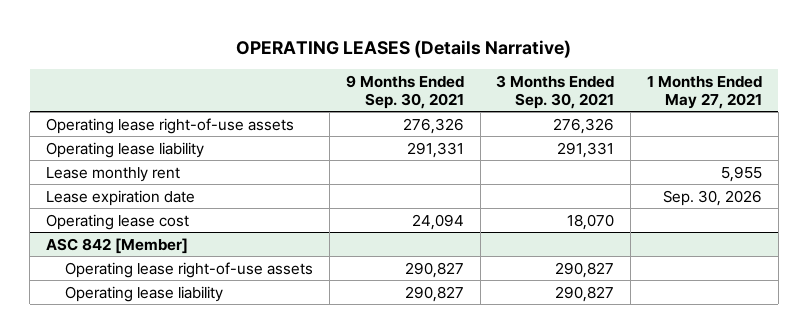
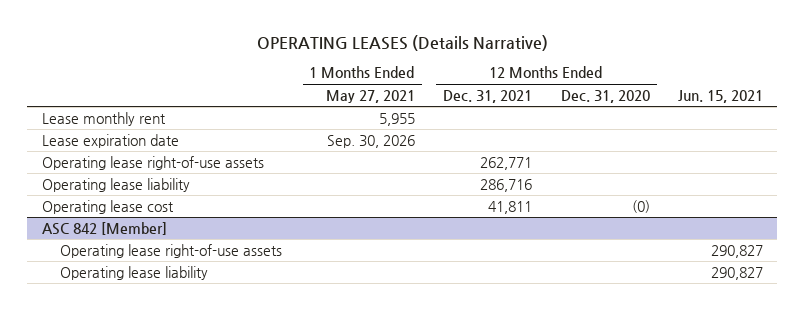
- | 9 Months Ended Sep. 30, 2021 | 3 Months Ended Sep. 30, 2021 | 1 Months Ended May 27, 2021
+ | 1 Months Ended May 27, 2021 | 12 Months Ended Dec. 31, 2021 | 12 Months Ended Dec. 31, 2020 | Jun. 15, 2021
moved down: Operating lease right-of-use assets | | 262,771 | |
moved down: Operating lease liability | | 286,716 | |

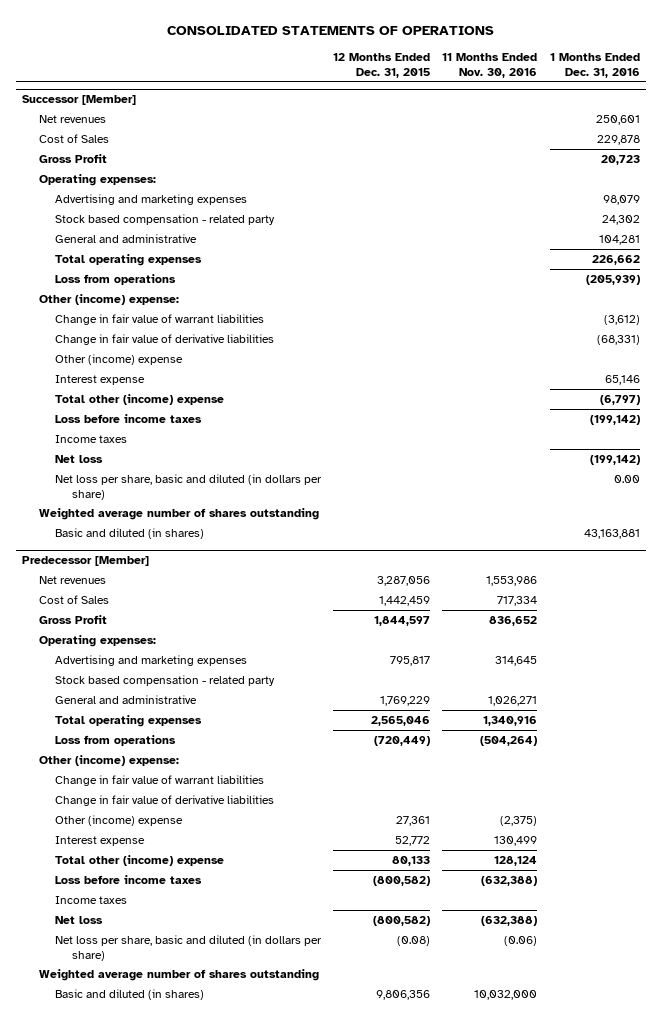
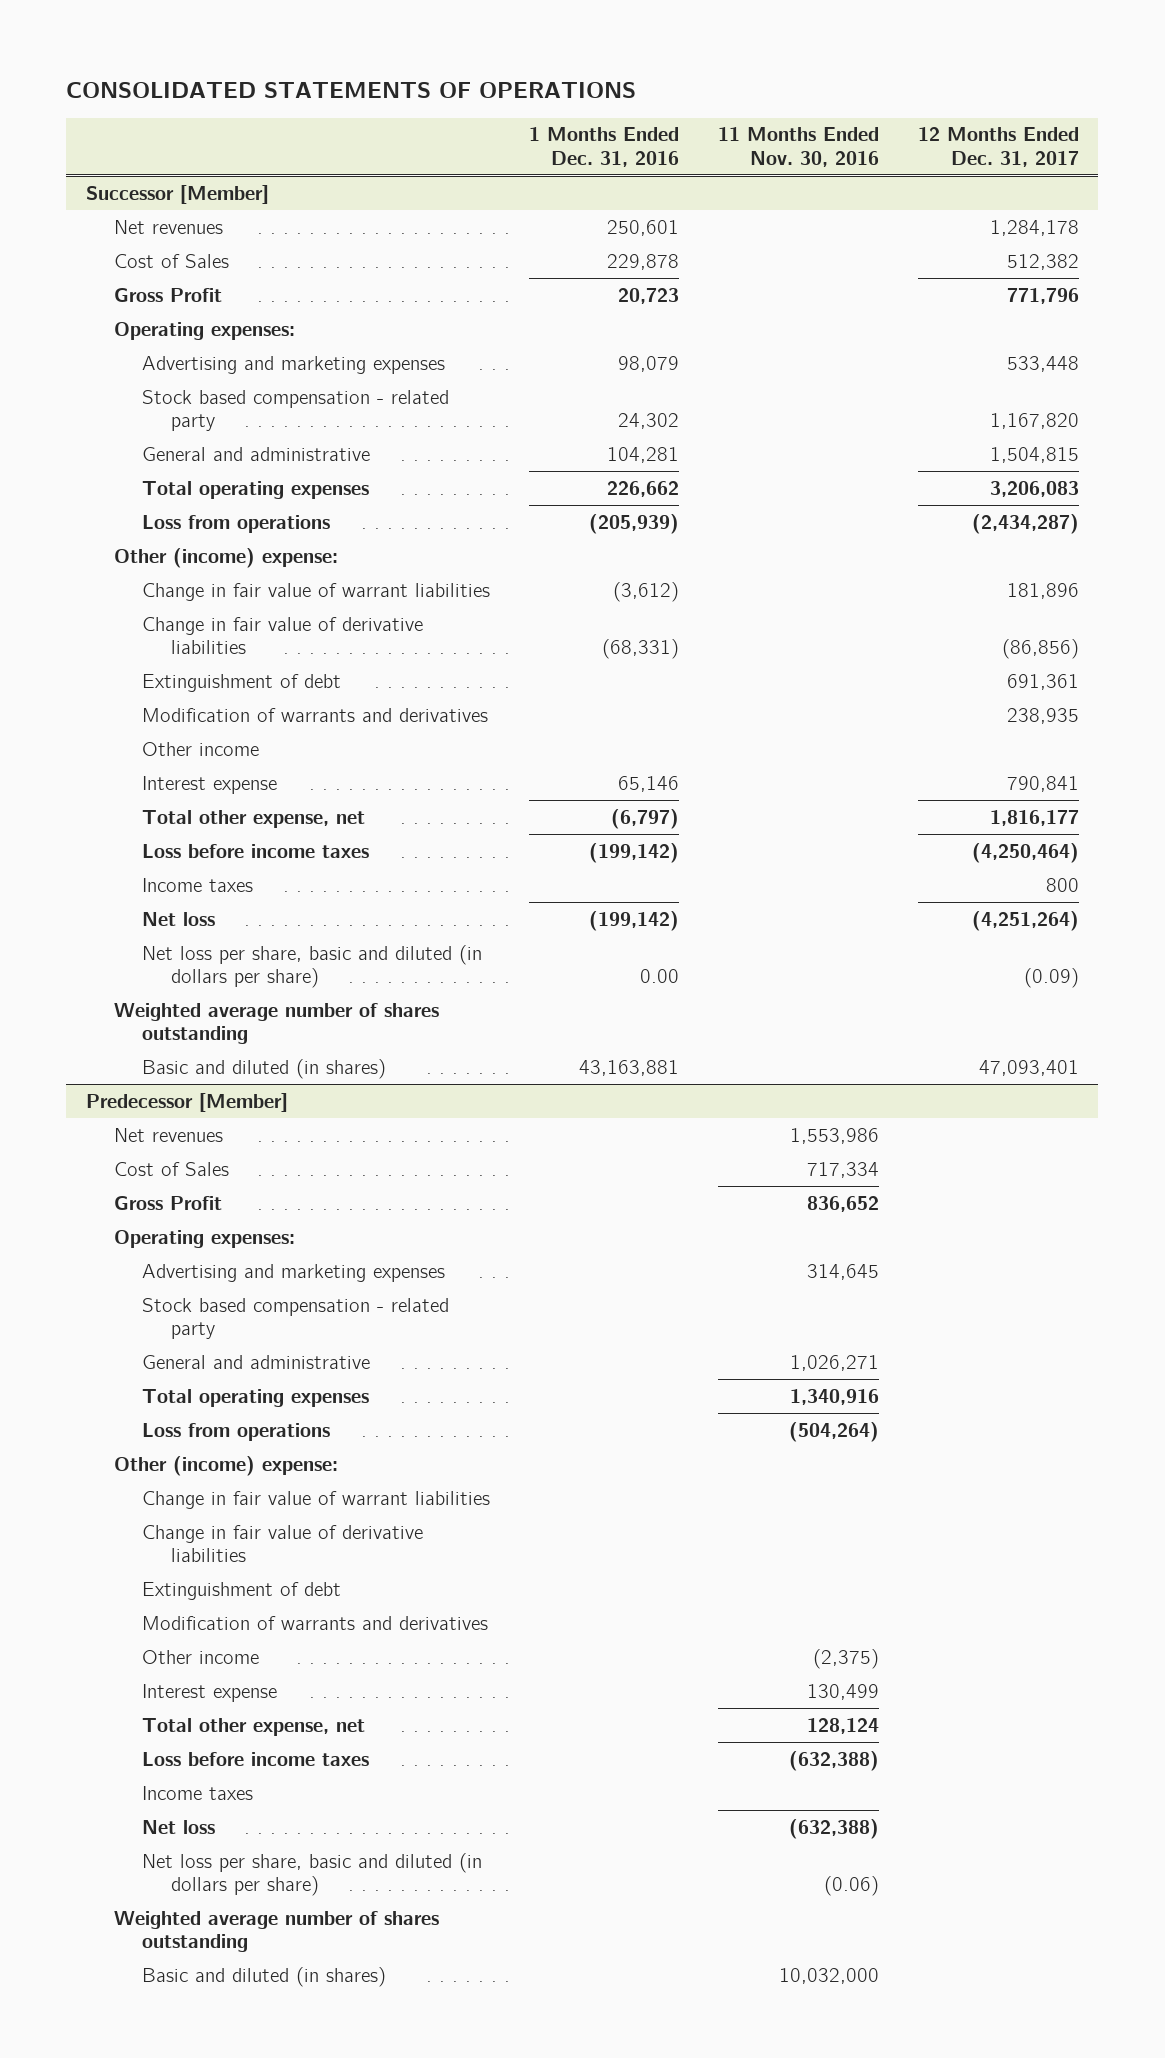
- | 12 Months Ended Dec. 31, 2015 | 11 Months Ended Nov. 30, 2016 | 1 Months Ended Dec. 31, 2016
+ | 1 Months Ended Dec. 31, 2016 | 11 Months Ended Nov. 30, 2016 | 12 Months Ended Dec. 31, 2017
@ Successor [Member]
- Other (income) expense
+ Extinguishment of debt | | | 691,361
+ Modification of warrants and derivatives | | | 238,935
+ Other income
- Total other (income) expense | | | (6,797)
+ Total other expense, net | (6,797) | | 1,816,177
@ Predecessor [Member]
- Other (income) expense | 27,361 | (2,375) |
+ Extinguishment of debt
+ Modification of warrants and derivatives
+ Other income | | (2,375) |
- Total other (income) expense | 80,133 | 128,124 |
+ Total other expense, net | | 128,124 |

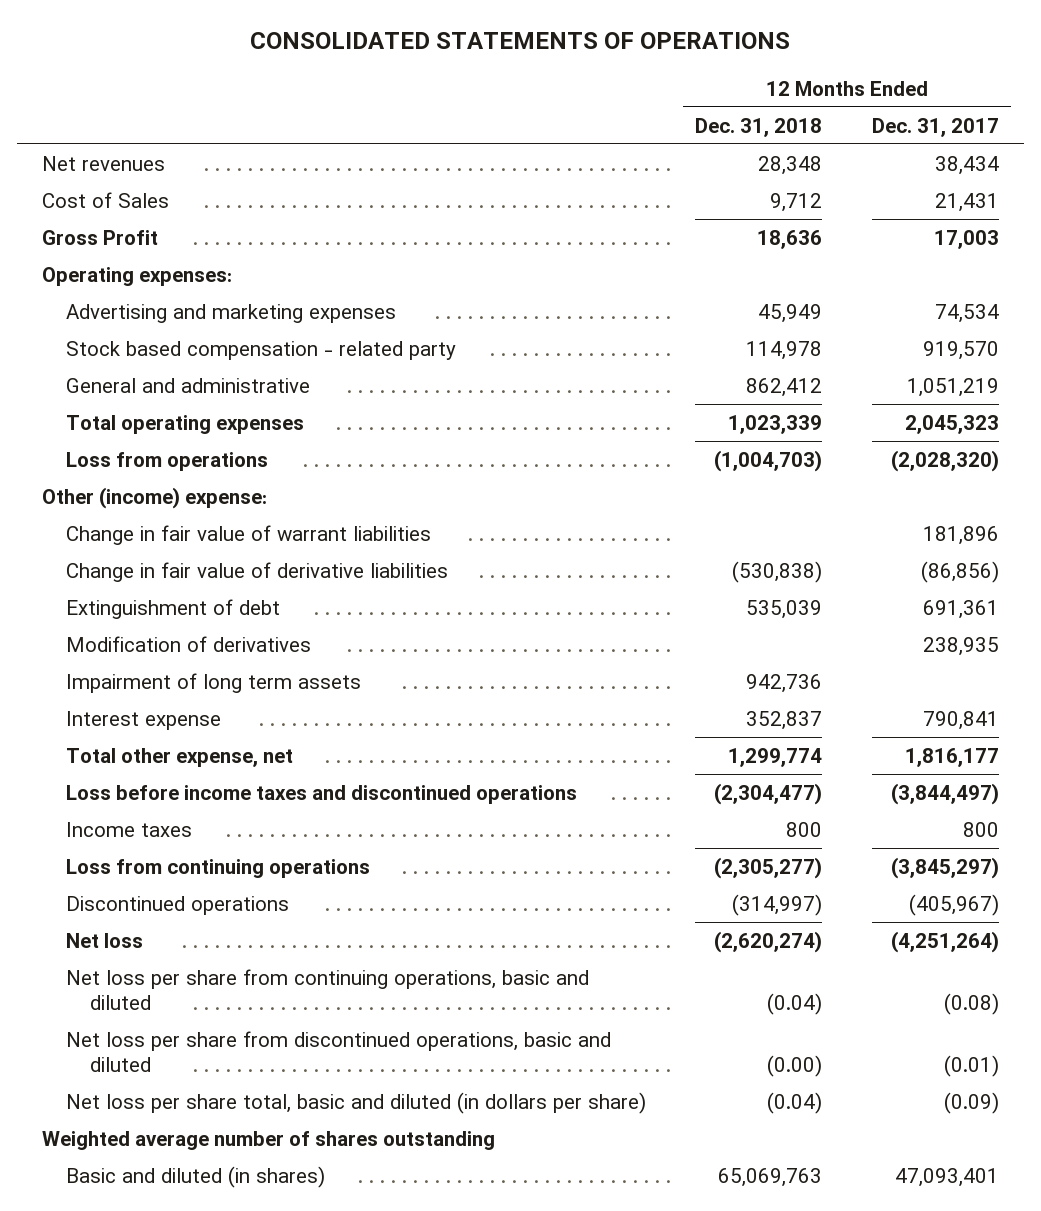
- | 1 Months Ended Dec. 31, 2016 | 11 Months Ended Nov. 30, 2016 | 12 Months Ended Dec. 31, 2017
+ | 12 Months Ended Dec. 31, 2018 | 12 Months Ended Dec. 31, 2017
- Successor [Member]
- Net revenues | 250,601 | | 1,284,178
- Cost of Sales | 229,878 | | 512,382
- Gross Profit | 20,723 | | 771,796
+ Net revenues | 28,348 | 38,434
+ Cost of Sales | 9,712 | 21,431
+ Gross Profit | 18,636 | 17,003
- Advertising and marketing expenses | 98,079 | | 533,448
- Stock based compensation - related party | 24,302 | | 1,167,820
- General and administrative | 104,281 | | 1,504,815
- Total operating expenses | 226,662 | | 3,206,083
- Loss from operations | (205,939) | | (2,434,287)
+ Advertising and marketing expenses | 45,949 | 74,534
+ Stock based compensation - related party | 114,978 | 919,570
+ General and administrative | 862,412 | 1,051,219
+ Total operating expenses | 1,023,339 | 2,045,323
+ Loss from operations | (1,004,703) | (2,028,320)
- Modification of warrants and derivatives | | | 238,935
- Other income
+ Modification of derivatives | | 238,935
+ Impairment of long term assets | 942,736 |
- Loss before income taxes | (199,142) | | (4,250,464)
+ Loss before income taxes and discontinued operations | (2,304,477) | (3,844,497)
+ Loss from continuing operations | (2,305,277) | (3,845,297)
+ Discontinued operations | (314,997) | (405,967)
- Net loss per share, basic and diluted (in dollars per share) | 0.00 | | (0.09)
+ Net loss per share from continuing operations, basic and diluted | (0.04) | (0.08)
+ Net loss per share from discontinued operations, basic and diluted | (0.00) | (0.01)
+ Net loss per share total, basic and diluted (in dollars per share) | (0.04) | (0.09)
- Predecessor [Member]
- Net revenues | | 1,553,986 |
- Cost of Sales | | 717,334 |
- Gross Profit | | 836,652 |
- Operating expenses:
- Advertising and marketing expenses | | 314,645 |
- Stock based compensation - related party
- General and administrative | | 1,026,271 |
- Total operating expenses | | 1,340,916 |
- Loss from operations | | (504,264) |
- Other (income) expense:
- Change in fair value of warrant liabilities
- Change in fair value of derivative liabilities
- Extinguishment of debt
- Modification of warrants and derivatives
- Other income | | (2,375) |
- Interest expense | | 130,499 |
- Total other expense, net | | 128,124 |
- Loss before income taxes | | (632,388) |
- Income taxes
- Net loss | | (632,388) |
- Net loss per share, basic and diluted (in dollars per share) | | (0.06) |
- Weighted average number of shares outstanding
- Basic and diluted (in shares) | | 10,032,000 |

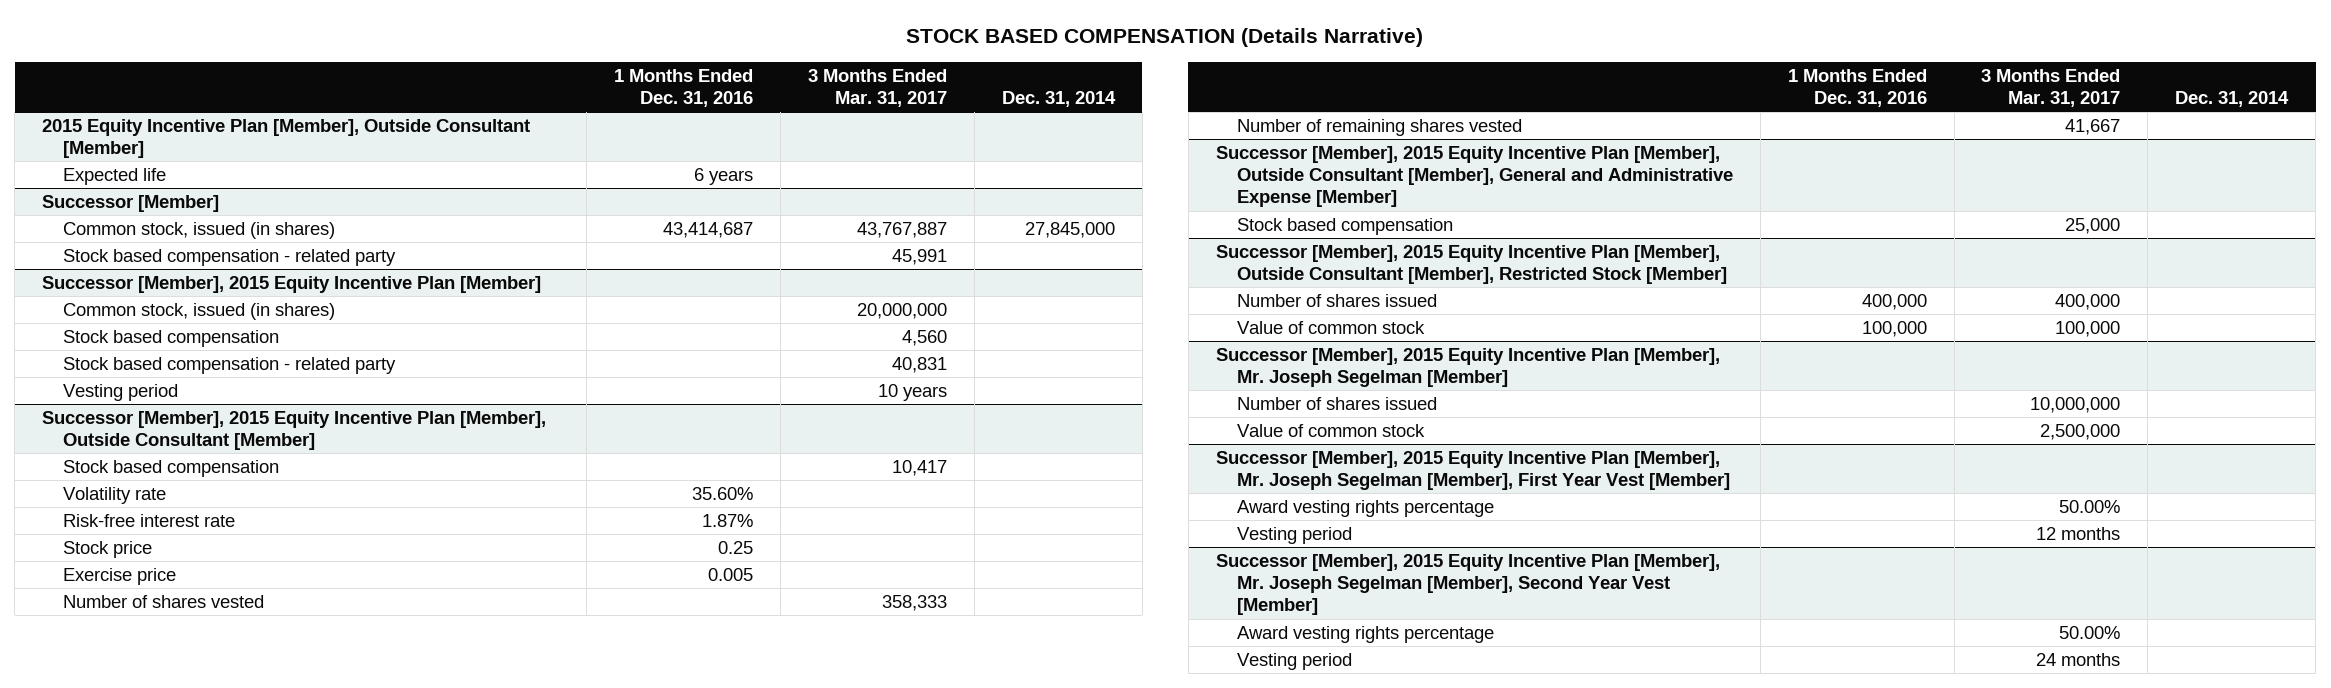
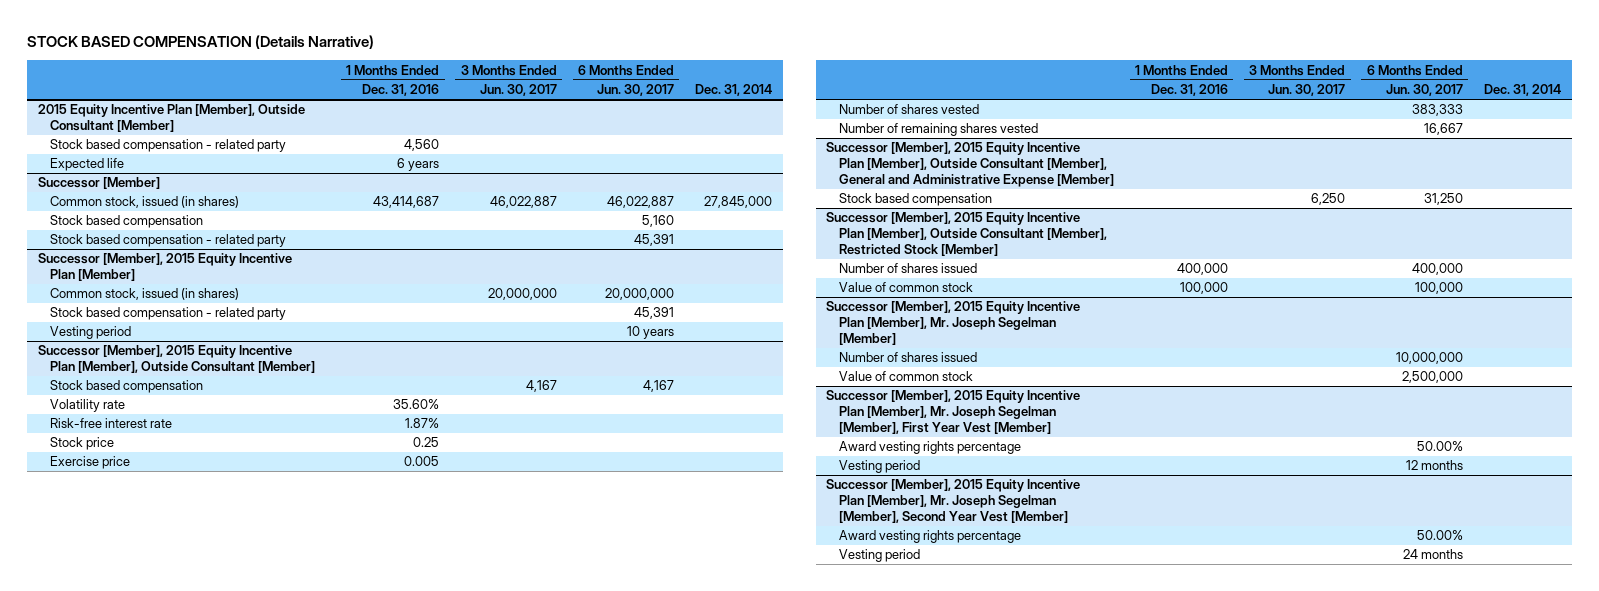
- | 1 Months Ended Dec. 31, 2016 | 3 Months Ended Mar. 31, 2017 | Dec. 31, 2014
+ | 1 Months Ended Dec. 31, 2016 | 3 Months Ended Jun. 30, 2017 | 6 Months Ended Jun. 30, 2017 | Dec. 31, 2014
@ 2015 Equity Incentive Plan [Member], Outside Consultant [Member]
+ Stock based compensation - related party | 4,560 | | |
@ Successor [Member]
+ Stock based compensation | | | 5,160 |
@ Successor [Member], 2015 Equity Incentive Plan [Member]
- Stock based compensation | | 4,560 |

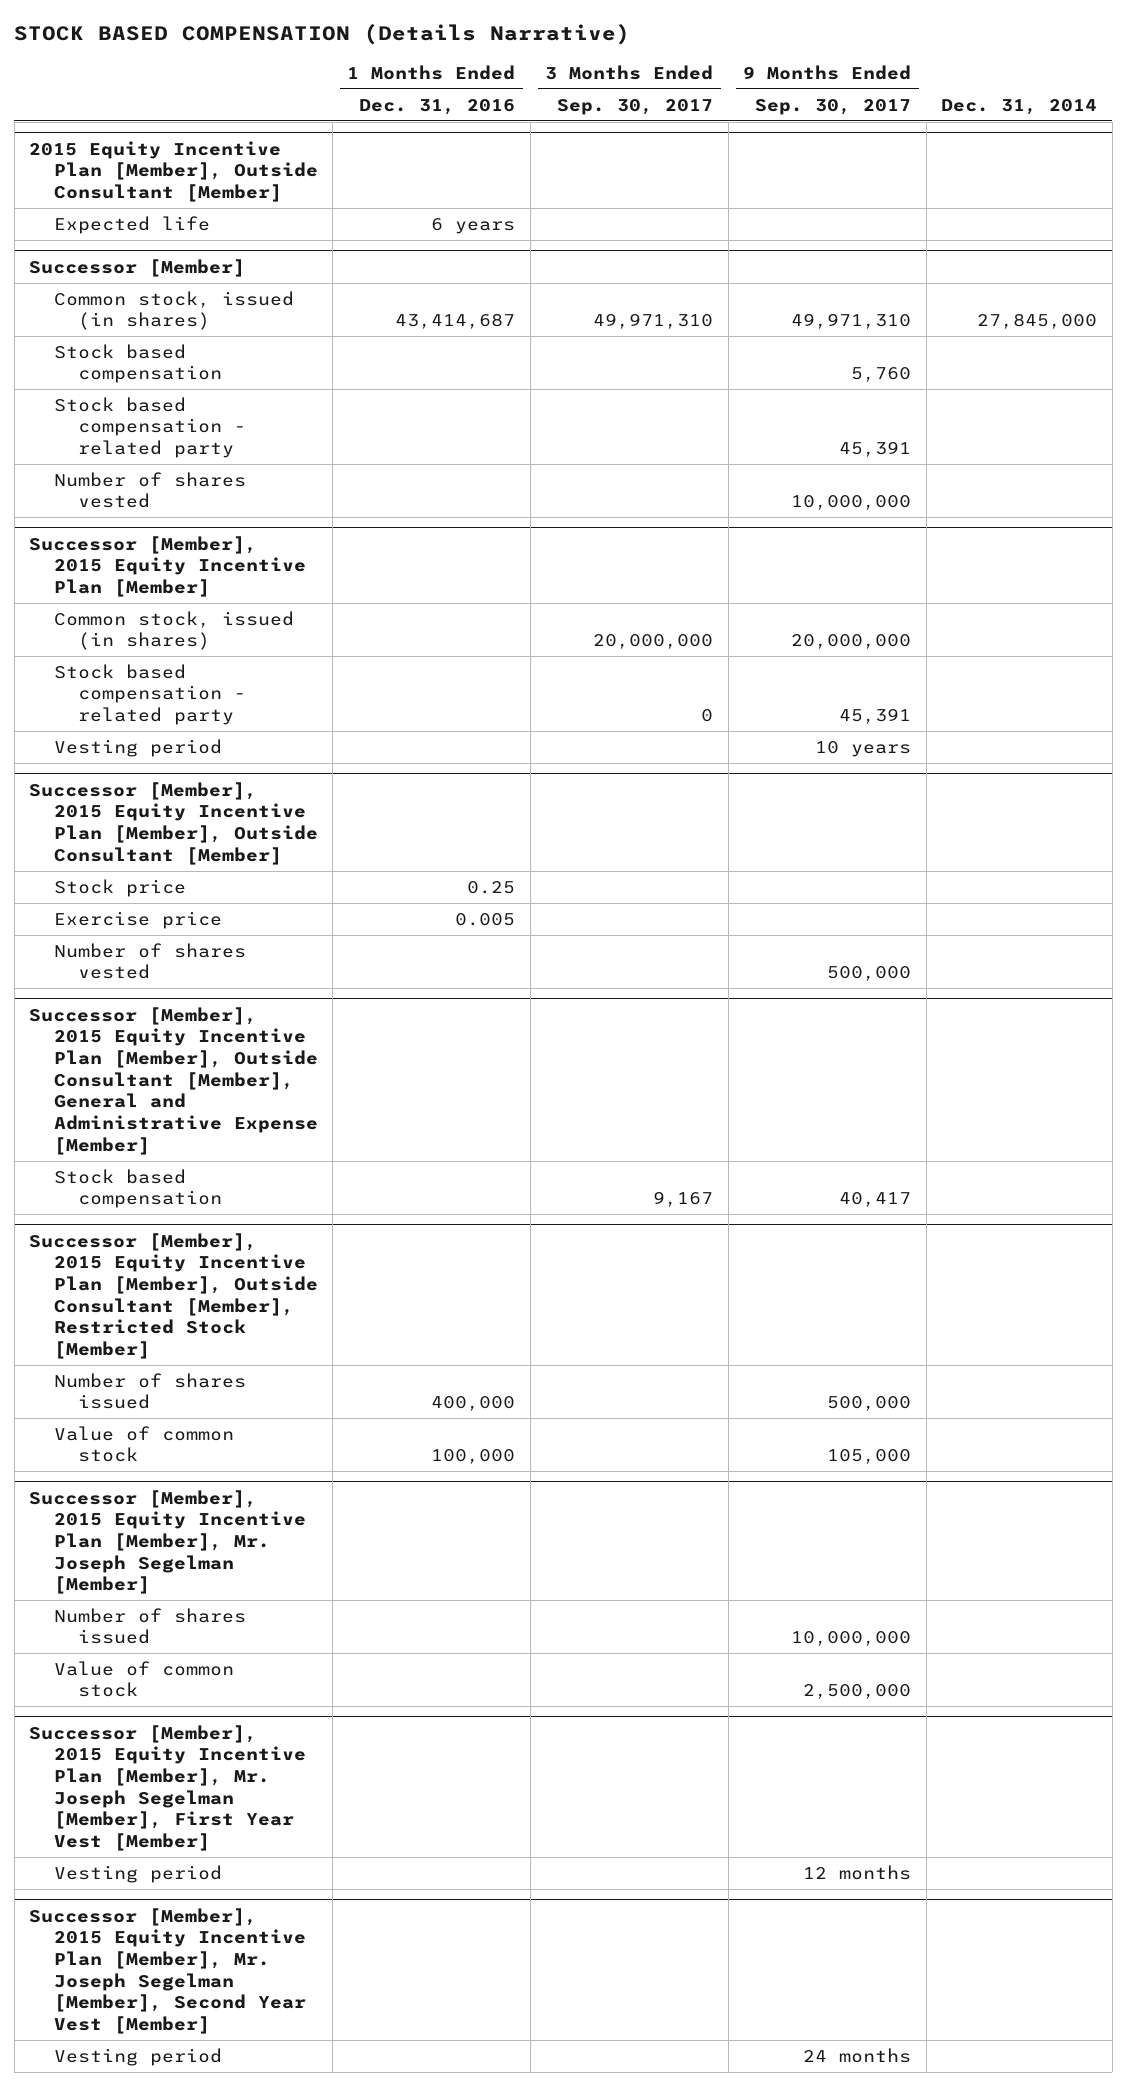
- | 1 Months Ended Dec. 31, 2016 | 3 Months Ended Jun. 30, 2017 | 6 Months Ended Jun. 30, 2017 | Dec. 31, 2014
+ | 1 Months Ended Dec. 31, 2016 | 3 Months Ended Sep. 30, 2017 | 9 Months Ended Sep. 30, 2017 | Dec. 31, 2014
@ 2015 Equity Incentive Plan [Member], Outside Consultant [Member]
- Stock based compensation - related party | 4,560 | | |
@ Successor [Member]
+ Number of shares vested | | | 10,000,000 |
@ Successor [Member], 2015 Equity Incentive Plan [Member], Outside Consultant [Member]
- Stock based compensation | | 4,167 | 4,167 |
- Volatility rate | 35.60% | | |
- Risk-free interest rate | 1.87% | | |
- Number of remaining shares vested | | | 16,667 |
@ Successor [Member], 2015 Equity Incentive Plan [Member], Mr. Joseph Segelman [Member], First Year Vest [Member]
- Award vesting rights percentage | | | 50.00% |
@ Successor [Member], 2015 Equity Incentive Plan [Member], Mr. Joseph Segelman [Member], Second Year Vest [Member]
- Award vesting rights percentage | | | 50.00% |

